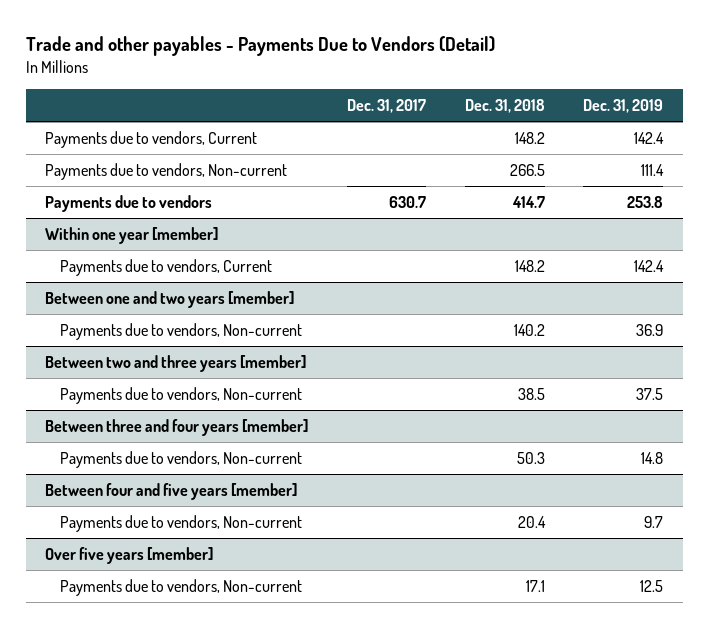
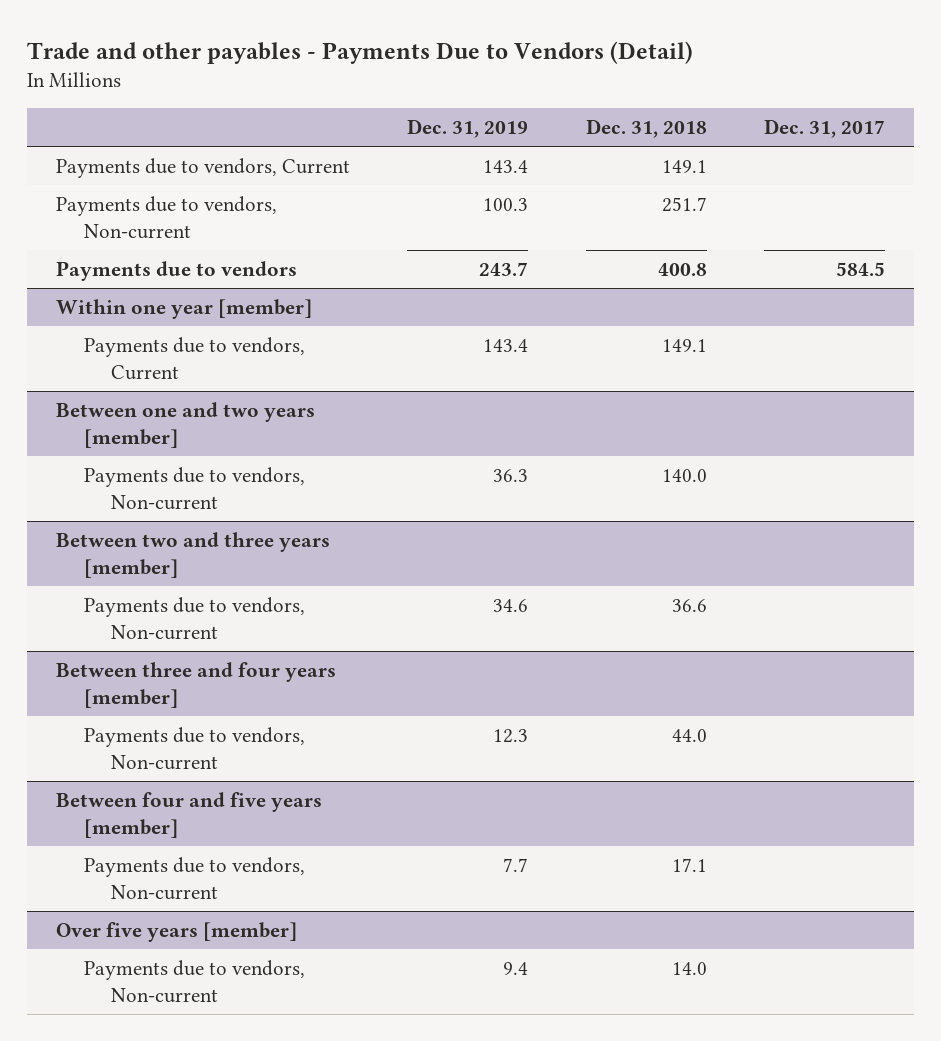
- | Dec. 31, 2017 | Dec. 31, 2018 | Dec. 31, 2019
+ | Dec. 31, 2019 | Dec. 31, 2018 | Dec. 31, 2017
- Payments due to vendors, Current | | 148.2 | 142.4
- Payments due to vendors, Non-current | | 266.5 | 111.4
- Payments due to vendors | 630.7 | 414.7 | 253.8
+ Payments due to vendors, Current | 143.4 | 149.1 |
+ Payments due to vendors, Non-current | 100.3 | 251.7 |
+ Payments due to vendors | 243.7 | 400.8 | 584.5
@ Within one year [member]
- Payments due to vendors, Current | | 148.2 | 142.4
+ Payments due to vendors, Current | 143.4 | 149.1 |
@ Between one and two years [member]
- Payments due to vendors, Non-current | | 140.2 | 36.9
+ Payments due to vendors, Non-current | 36.3 | 140.0 |
@ Between two and three years [member]
- Payments due to vendors, Non-current | | 38.5 | 37.5
+ Payments due to vendors, Non-current | 34.6 | 36.6 |
@ Between three and four years [member]
- Payments due to vendors, Non-current | | 50.3 | 14.8
+ Payments due to vendors, Non-current | 12.3 | 44.0 |
@ Between four and five years [member]
- Payments due to vendors, Non-current | | 20.4 | 9.7
+ Payments due to vendors, Non-current | 7.7 | 17.1 |
@ Over five years [member]
- Payments due to vendors, Non-current | | 17.1 | 12.5
+ Payments due to vendors, Non-current | 9.4 | 14.0 |

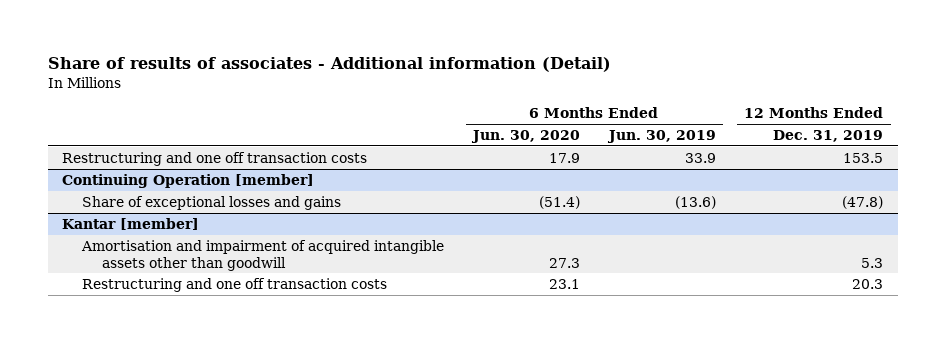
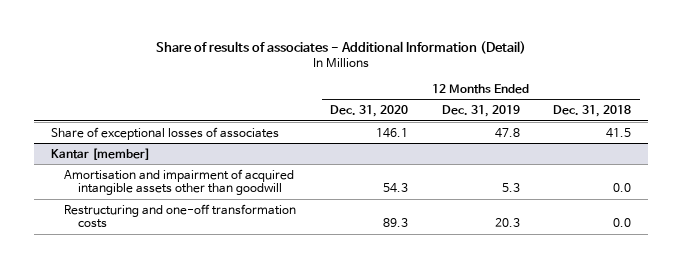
- Share of results of associates - Additional information (Detail)
+ Share of results of associates - Additional Information (Detail)
- | 6 Months Ended Jun. 30, 2020 | 6 Months Ended Jun. 30, 2019 | 12 Months Ended Dec. 31, 2019
+ | 12 Months Ended Dec. 31, 2020 | 12 Months Ended Dec. 31, 2019 | 12 Months Ended Dec. 31, 2018
- Restructuring and one off transaction costs | 17.9 | 33.9 | 153.5
- Continuing Operation [member]
- Share of exceptional losses and gains | (51.4) | (13.6) | (47.8)
+ Share of exceptional losses of associates | 146.1 | 47.8 | 41.5
@ Kantar [member]
- Restructuring and one off transaction costs | 23.1 | | 20.3
+ Restructuring and one-off transformation costs | 89.3 | 20.3 | 0.0

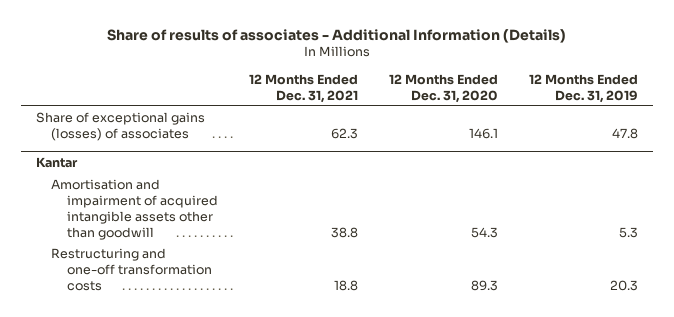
- Share of results of associates - Additional Information (Detail)
+ Share of results of associates - Additional Information (Details)
- | 12 Months Ended Dec. 31, 2020 | 12 Months Ended Dec. 31, 2019 | 12 Months Ended Dec. 31, 2018
+ | 12 Months Ended Dec. 31, 2021 | 12 Months Ended Dec. 31, 2020 | 12 Months Ended Dec. 31, 2019
- Share of exceptional losses of associates | 146.1 | 47.8 | 41.5
- Kantar [member]
+ Share of exceptional gains (losses) of associates | 62.3 | 146.1 | 47.8
+ Kantar

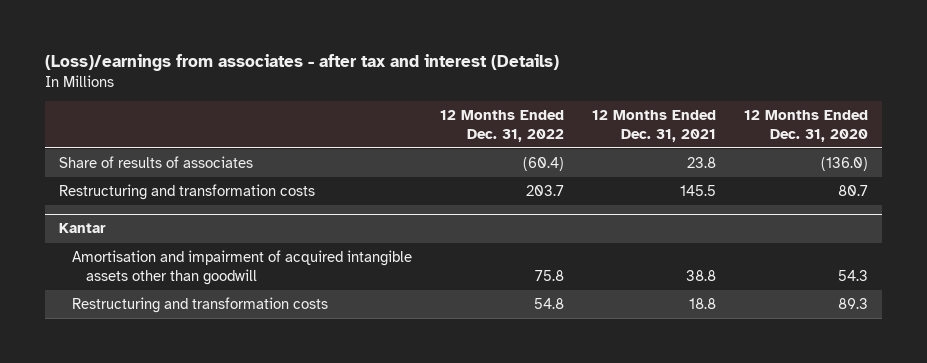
- Share of results of associates - Additional Information (Details)
+ (Loss)/earnings from associates - after tax and interest (Details)
- | 12 Months Ended Dec. 31, 2021 | 12 Months Ended Dec. 31, 2020 | 12 Months Ended Dec. 31, 2019
+ | 12 Months Ended Dec. 31, 2022 | 12 Months Ended Dec. 31, 2021 | 12 Months Ended Dec. 31, 2020
- Share of exceptional gains (losses) of associates | 62.3 | 146.1 | 47.8
+ Share of results of associates | (60.4) | 23.8 | (136.0)
+ Restructuring and transformation costs | 203.7 | 145.5 | 80.7
@ Kantar
- Restructuring and one-off transformation costs | 18.8 | 89.3 | 20.3
+ Restructuring and transformation costs | 54.8 | 18.8 | 89.3

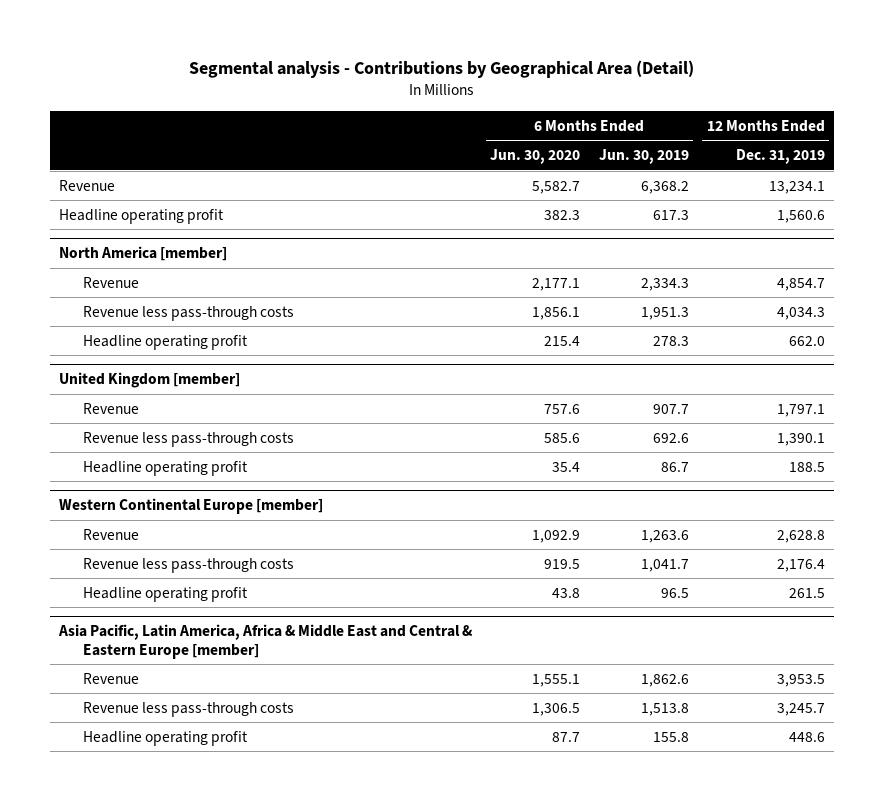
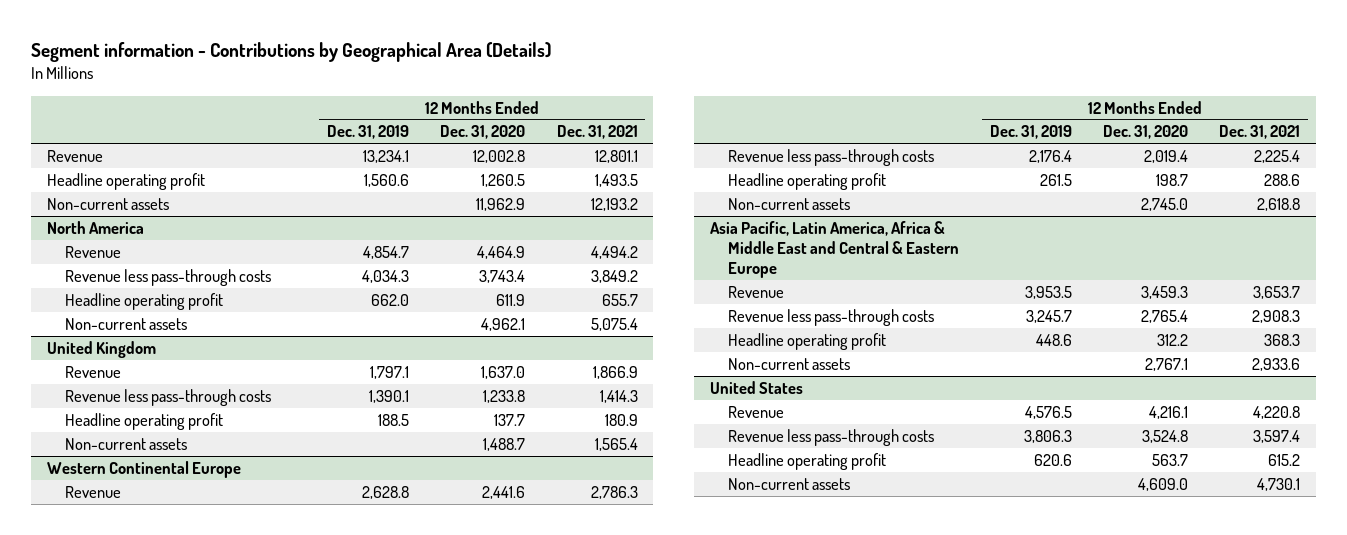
- Segmental analysis - Contributions by Geographical Area (Detail)
+ Segment information - Contributions by Geographical Area (Details)
- | 6 Months Ended Jun. 30, 2020 | 6 Months Ended Jun. 30, 2019 | 12 Months Ended Dec. 31, 2019
+ | 12 Months Ended Dec. 31, 2019 | 12 Months Ended Dec. 31, 2020 | 12 Months Ended Dec. 31, 2021
- North America [member]
+ Non-current assets | | 11,962.9 | 12,193.2
+ North America
- United Kingdom [member]
+ Non-current assets | | 4,962.1 | 5,075.4
+ United Kingdom
- Western Continental Europe [member]
+ Non-current assets | | 1,488.7 | 1,565.4
+ Western Continental Europe
- Asia Pacific, Latin America, Africa & Middle East and Central & Eastern Europe [member]
+ Non-current assets | | 2,745.0 | 2,618.8
+ Asia Pacific, Latin America, Africa & Middle East and Central & Eastern Europe
+ Non-current assets | | 2,767.1 | 2,933.6
+ United States
+ Revenue | 4,576.5 | 4,216.1 | 4,220.8
+ Revenue less pass-through costs | 3,806.3 | 3,524.8 | 3,597.4
+ Headline operating profit | 620.6 | 563.7 | 615.2
+ Non-current assets | | 4,609.0 | 4,730.1

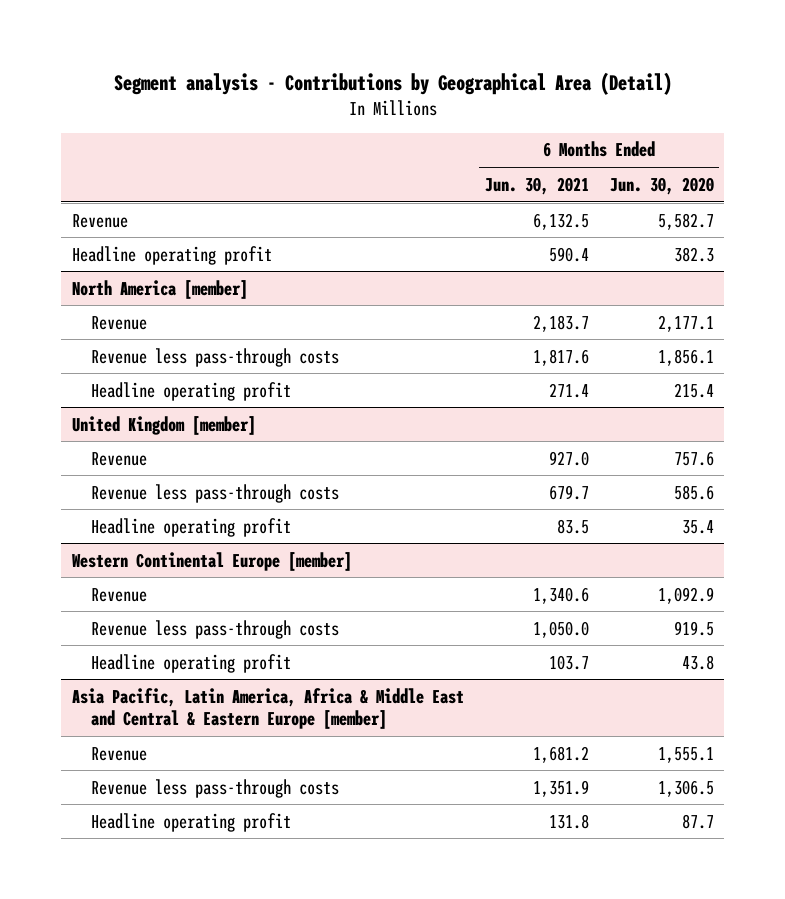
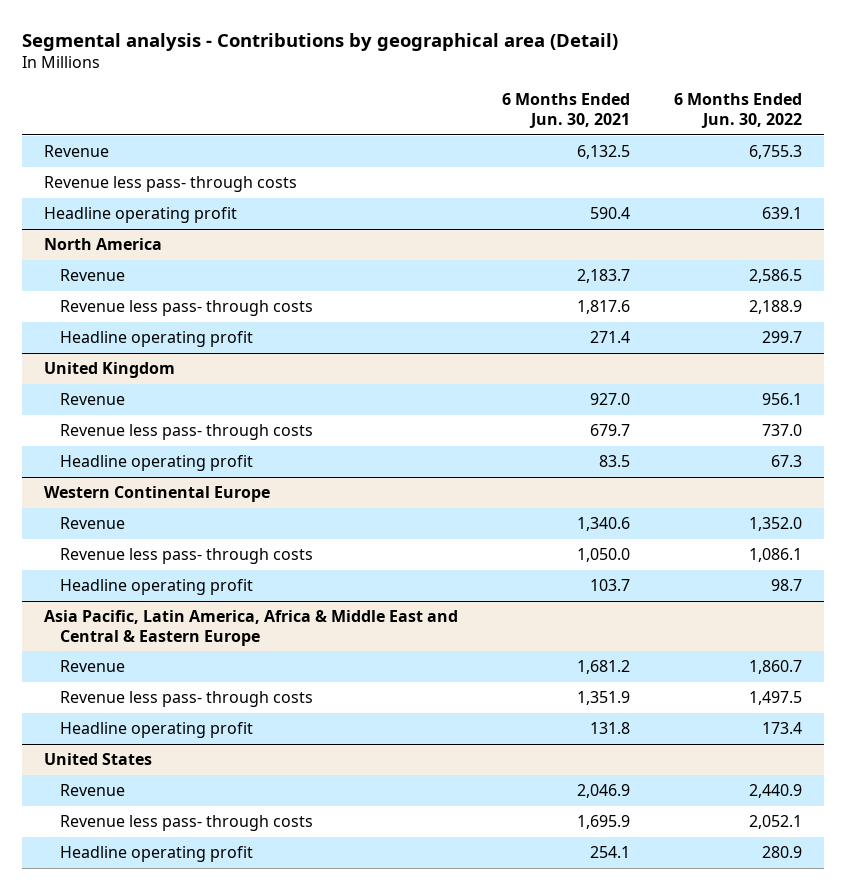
- Segment analysis - Contributions by Geographical Area (Detail)
+ Segmental analysis - Contributions by geographical area (Detail)
- | 6 Months Ended Jun. 30, 2021 | 6 Months Ended Jun. 30, 2020
+ | 6 Months Ended Jun. 30, 2021 | 6 Months Ended Jun. 30, 2022
+ Revenue less pass- through costs
- North America [member]
+ North America
- Revenue less pass-through costs | 1,817.6 | 1,856.1
+ Revenue less pass- through costs | 1,817.6 | 2,188.9
- United Kingdom [member]
+ United Kingdom
- Revenue less pass-through costs | 679.7 | 585.6
+ Revenue less pass- through costs | 679.7 | 737.0
- Western Continental Europe [member]
+ Western Continental Europe
- Revenue less pass-through costs | 1,050.0 | 919.5
+ Revenue less pass- through costs | 1,050.0 | 1,086.1
- Asia Pacific, Latin America, Africa & Middle East and Central & Eastern Europe [member]
+ Asia Pacific, Latin America, Africa & Middle East and Central & Eastern Europe
- Revenue less pass-through costs | 1,351.9 | 1,306.5
+ Revenue less pass- through costs | 1,351.9 | 1,497.5
+ United States
+ Revenue | 2,046.9 | 2,440.9
+ Revenue less pass- through costs | 1,695.9 | 2,052.1
+ Headline operating profit | 254.1 | 280.9

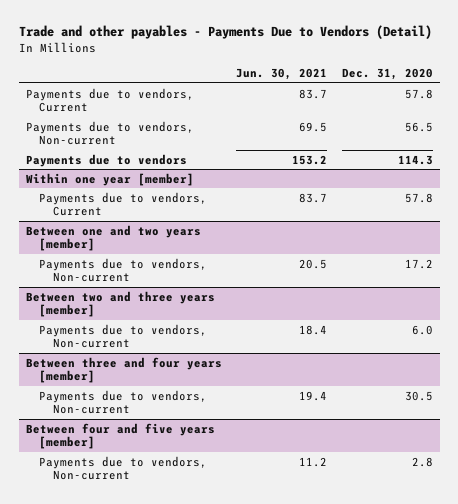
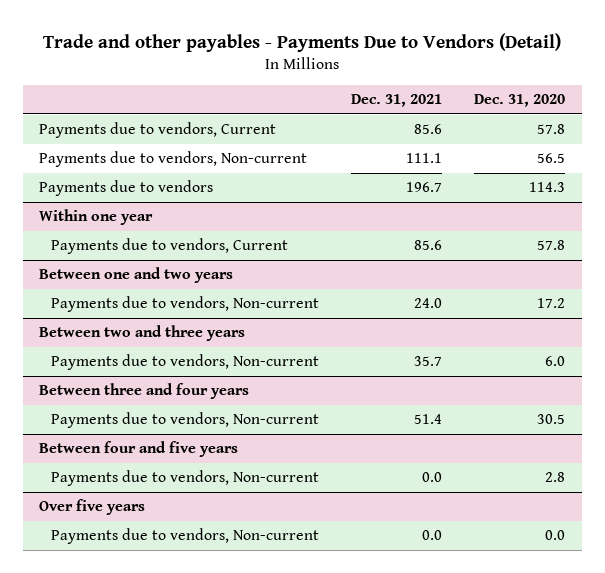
- | Jun. 30, 2021 | Dec. 31, 2020
+ | Dec. 31, 2021 | Dec. 31, 2020
- Within one year [member]
+ Within one year
- Between one and two years [member]
+ Between one and two years
- Between two and three years [member]
+ Between two and three years
- Between three and four years [member]
+ Between three and four years
- Between four and five years [member]
+ Between four and five years
+ Over five years
+ Payments due to vendors, Non-current | 0.0 | 0.0

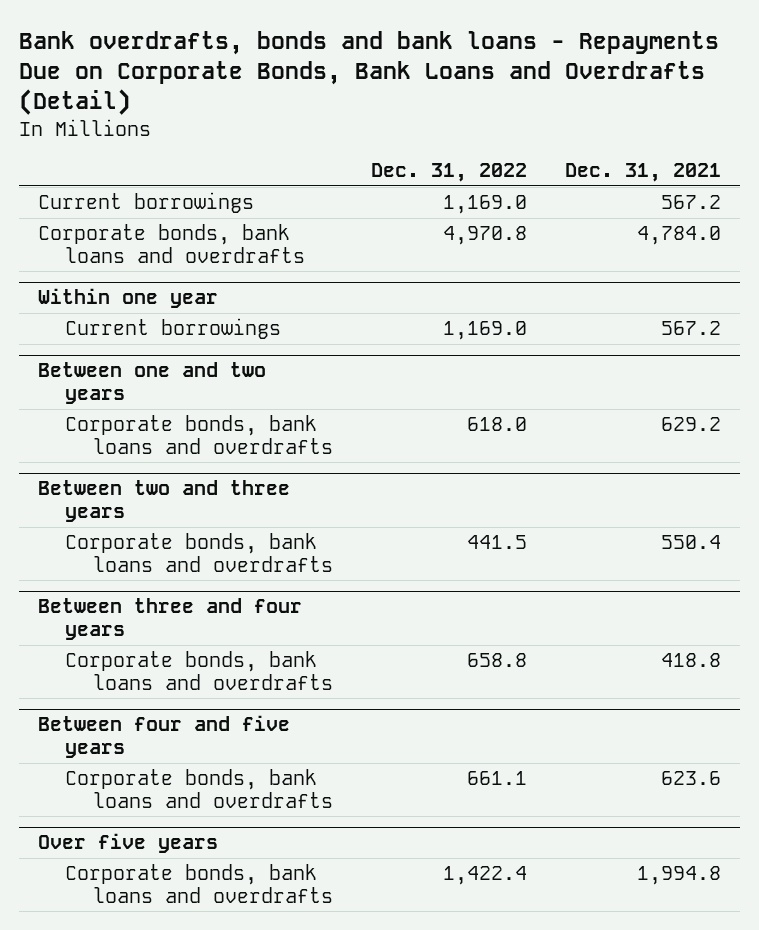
- Trade and other payables - Payments Due to Vendors (Detail)
+ Bank overdrafts, bonds and bank loans - Repayments Due on Corporate Bonds, Bank Loans and Overdrafts (Detail)
- | Dec. 31, 2021 | Dec. 31, 2020
+ | Dec. 31, 2022 | Dec. 31, 2021
- Payments due to vendors, Current | 85.6 | 57.8
- Payments due to vendors, Non-current | 111.1 | 56.5
- Payments due to vendors | 196.7 | 114.3
+ Current borrowings | 1,169.0 | 567.2
+ Corporate bonds, bank loans and overdrafts | 4,970.8 | 4,784.0
@ Within one year
- Payments due to vendors, Current | 85.6 | 57.8
+ Current borrowings | 1,169.0 | 567.2
@ Between one and two years
- Payments due to vendors, Non-current | 24.0 | 17.2
+ Corporate bonds, bank loans and overdrafts | 618.0 | 629.2
@ Between two and three years
- Payments due to vendors, Non-current | 35.7 | 6.0
+ Corporate bonds, bank loans and overdrafts | 441.5 | 550.4
@ Between three and four years
- Payments due to vendors, Non-current | 51.4 | 30.5
+ Corporate bonds, bank loans and overdrafts | 658.8 | 418.8
@ Between four and five years
- Payments due to vendors, Non-current | 0.0 | 2.8
+ Corporate bonds, bank loans and overdrafts | 661.1 | 623.6
@ Over five years
- Payments due to vendors, Non-current | 0.0 | 0.0
+ Corporate bonds, bank loans and overdrafts | 1,422.4 | 1,994.8

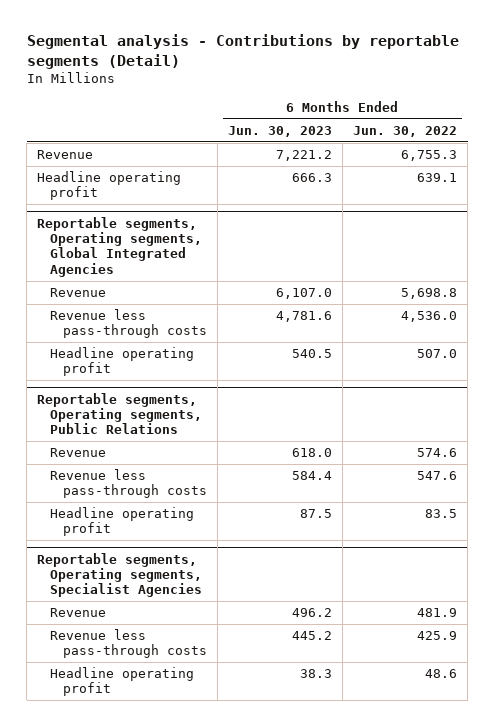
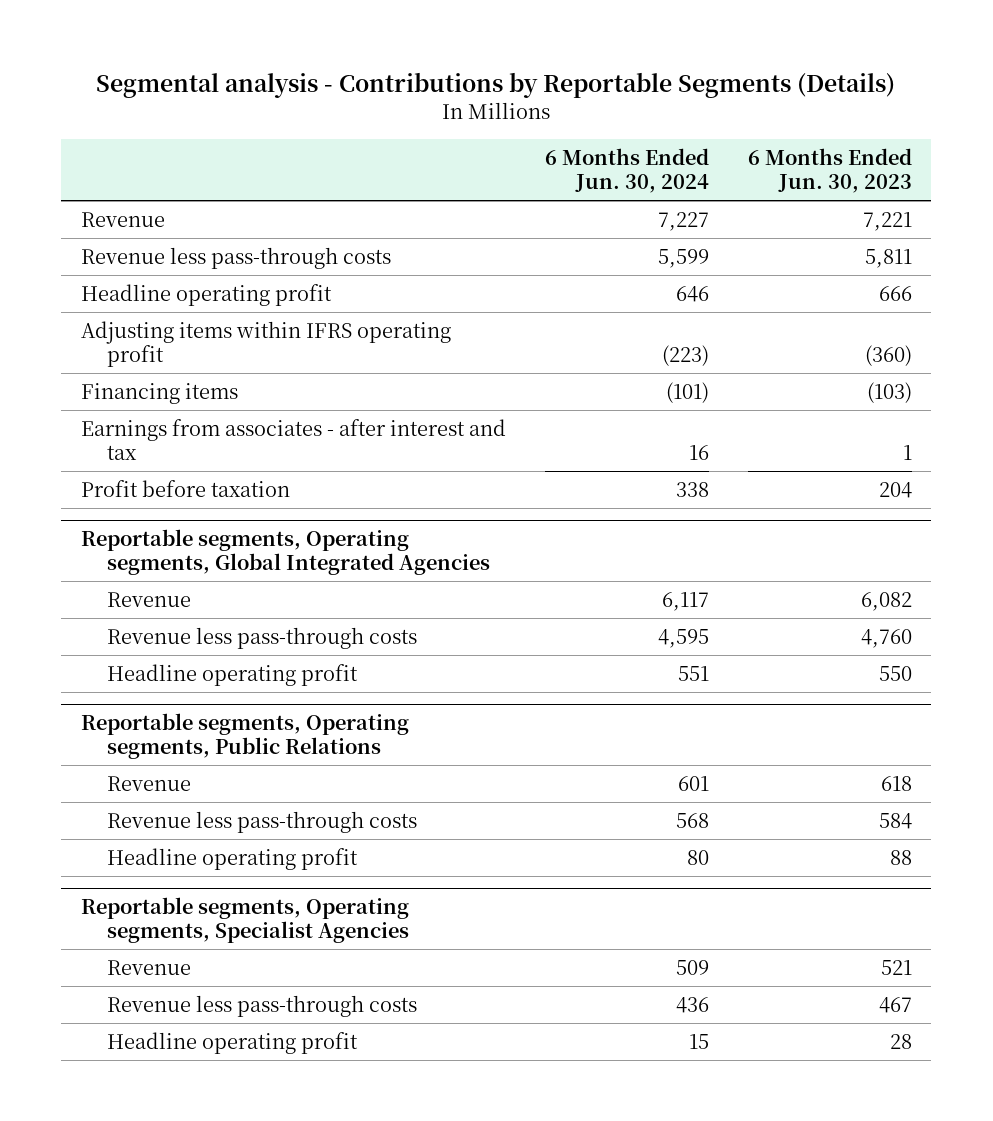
- Segmental analysis - Contributions by reportable segments (Detail)
+ Segmental analysis - Contributions by Reportable Segments (Details)
- | 6 Months Ended Jun. 30, 2023 | 6 Months Ended Jun. 30, 2022
+ | 6 Months Ended Jun. 30, 2024 | 6 Months Ended Jun. 30, 2023
- Revenue | 7,221.2 | 6,755.3
- Headline operating profit | 666.3 | 639.1
+ Revenue | 7,227 | 7,221
+ Revenue less pass-through costs | 5,599 | 5,811
+ Headline operating profit | 646 | 666
+ Adjusting items within IFRS operating profit | (223) | (360)
+ Financing items | (101) | (103)
+ Earnings from associates - after interest and tax | 16 | 1
+ Profit before taxation | 338 | 204
@ Reportable segments, Operating segments, Global Integrated Agencies
- Revenue | 6,107.0 | 5,698.8
- Revenue less pass-through costs | 4,781.6 | 4,536.0
- Headline operating profit | 540.5 | 507.0
+ Revenue | 6,117 | 6,082
+ Revenue less pass-through costs | 4,595 | 4,760
+ Headline operating profit | 551 | 550
@ Reportable segments, Operating segments, Public Relations
- Revenue | 618.0 | 574.6
- Revenue less pass-through costs | 584.4 | 547.6
- Headline operating profit | 87.5 | 83.5
+ Revenue | 601 | 618
+ Revenue less pass-through costs | 568 | 584
+ Headline operating profit | 80 | 88
@ Reportable segments, Operating segments, Specialist Agencies
- Revenue | 496.2 | 481.9
- Revenue less pass-through costs | 445.2 | 425.9
- Headline operating profit | 38.3 | 48.6
+ Revenue | 509 | 521
+ Revenue less pass-through costs | 436 | 467
+ Headline operating profit | 15 | 28

